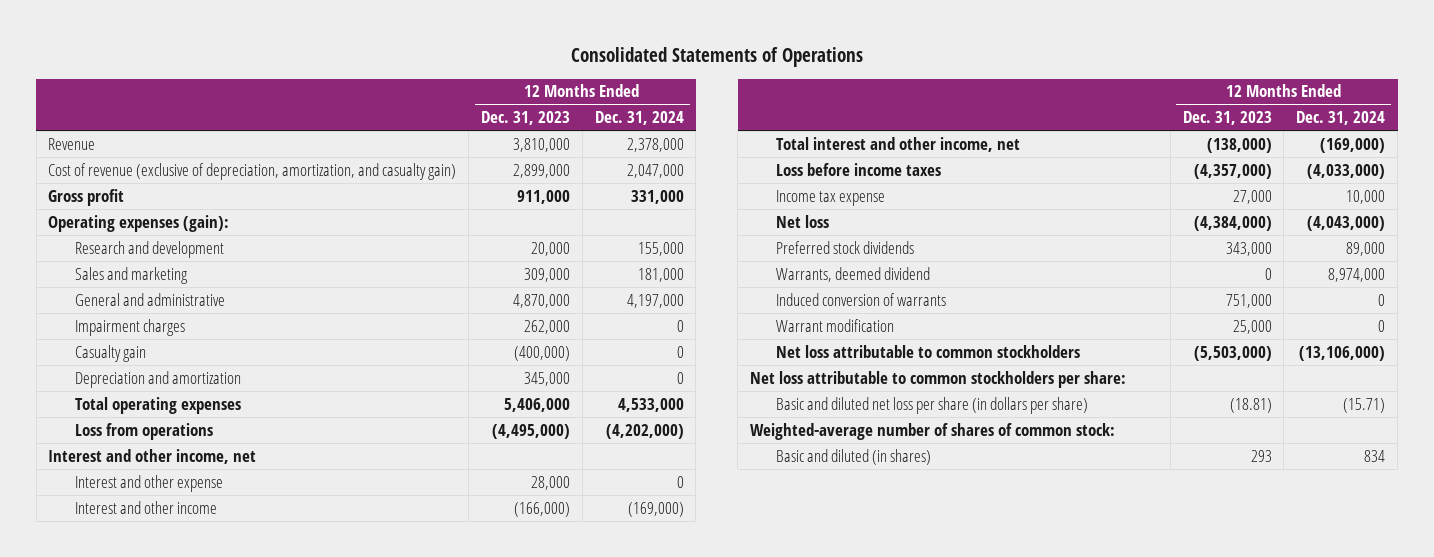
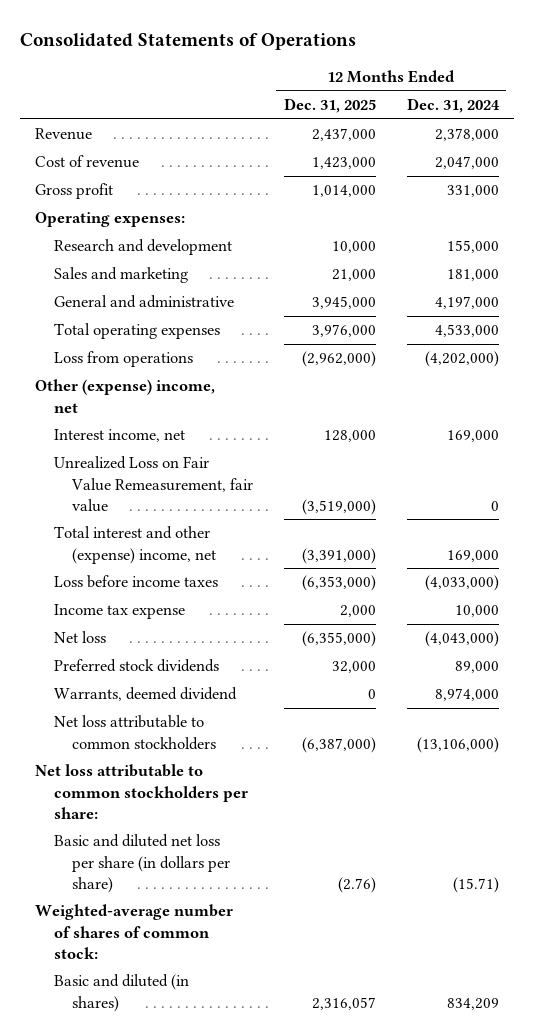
- | 12 Months Ended Dec. 31, 2023 | 12 Months Ended Dec. 31, 2024
+ | 12 Months Ended Dec. 31, 2025 | 12 Months Ended Dec. 31, 2024
- Cost of revenue (exclusive of depreciation, amortization, and casualty gain) | 2,899,000 | 2,047,000
+ Cost of revenue | 1,423,000 | 2,047,000
- Operating expenses (gain):
+ Operating expenses:
- Impairment charges | 262,000 | 0
- Casualty gain | (400,000) | 0
- Depreciation and amortization | 345,000 | 0
- Interest and other income, net
- Interest and other expense | 28,000 | 0
- Interest and other income | (166,000) | (169,000)
- Total interest and other income, net | (138,000) | (169,000)
+ Other (expense) income, net
+ Interest income, net | 128,000 | 169,000
+ Unrealized Loss on Fair Value Remeasurement, fair value | (3,519,000) | 0
+ Total interest and other (expense) income, net | (3,391,000) | 169,000
- Induced conversion of warrants | 751,000 | 0
- Warrant modification | 25,000 | 0
- Basic and diluted (in shares) | 293 | 834
+ Basic and diluted (in shares) | 2,316,057 | 834,209

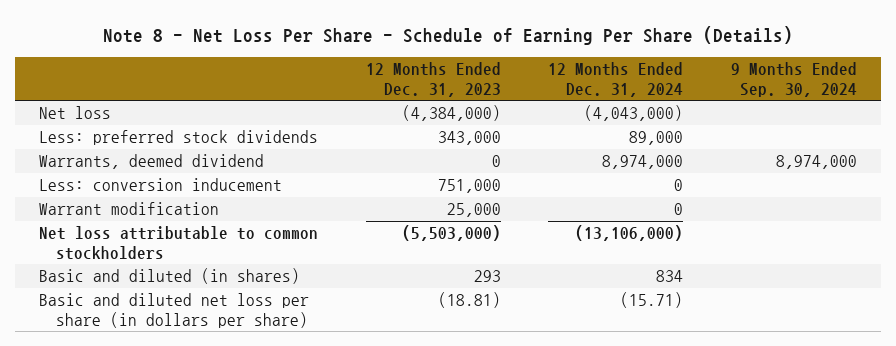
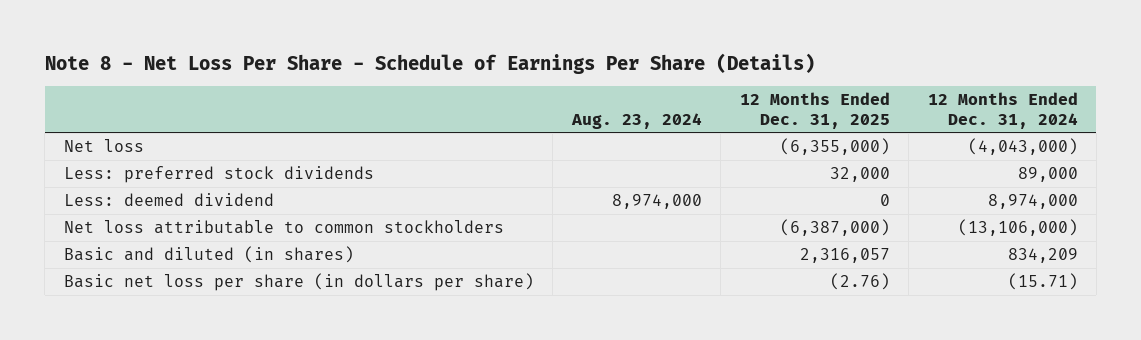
- Note 8 - Net Loss Per Share - Schedule of Earning Per Share (Details)
+ Note 8 - Net Loss Per Share - Schedule of Earnings Per Share (Details)
- | 12 Months Ended Dec. 31, 2023 | 12 Months Ended Dec. 31, 2024 | 9 Months Ended Sep. 30, 2024
+ | Aug. 23, 2024 | 12 Months Ended Dec. 31, 2025 | 12 Months Ended Dec. 31, 2024
- Warrants, deemed dividend | 0 | 8,974,000 | 8,974,000
- Less: conversion inducement | 751,000 | 0 |
- Warrant modification | 25,000 | 0 |
+ Less: deemed dividend | 8,974,000 | 0 | 8,974,000
- Basic and diluted (in shares) | 293 | 834 |
- Basic and diluted net loss per share (in dollars per share) | (18.81) | (15.71) |
+ Basic and diluted (in shares) | | 2,316,057 | 834,209
+ Basic net loss per share (in dollars per share) | | (2.76) | (15.71)

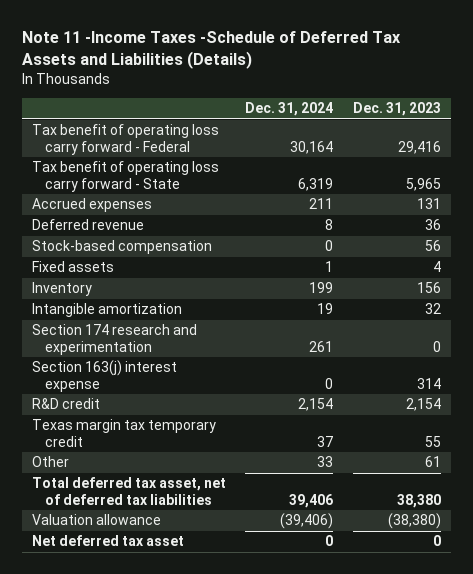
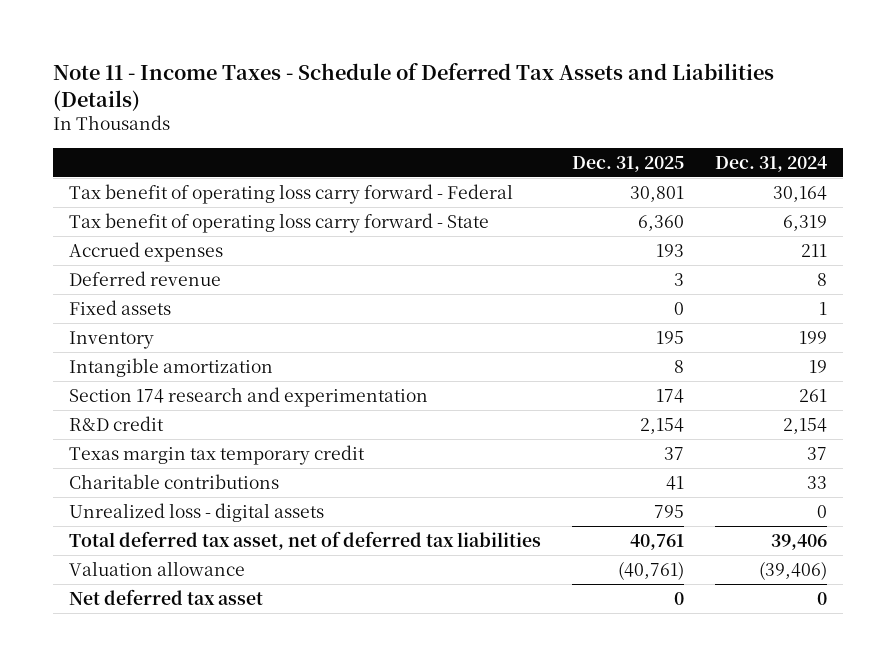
- Note 11 -Income Taxes -Schedule of Deferred Tax Assets and Liabilities (Details)
+ Note 11 - Income Taxes - Schedule of Deferred Tax Assets and Liabilities (Details)
- | Dec. 31, 2024 | Dec. 31, 2023
+ | Dec. 31, 2025 | Dec. 31, 2024
- Stock-based compensation | 0 | 56
- Section 163(j) interest expense | 0 | 314
- Other | 33 | 61
+ Charitable contributions | 41 | 33
+ Unrealized loss - digital assets | 795 | 0

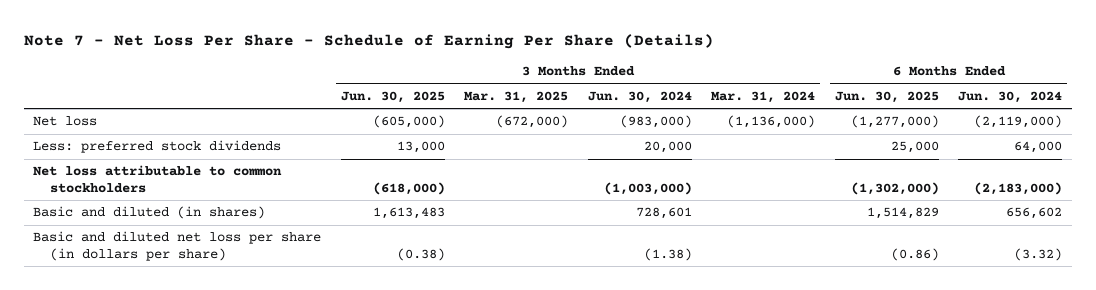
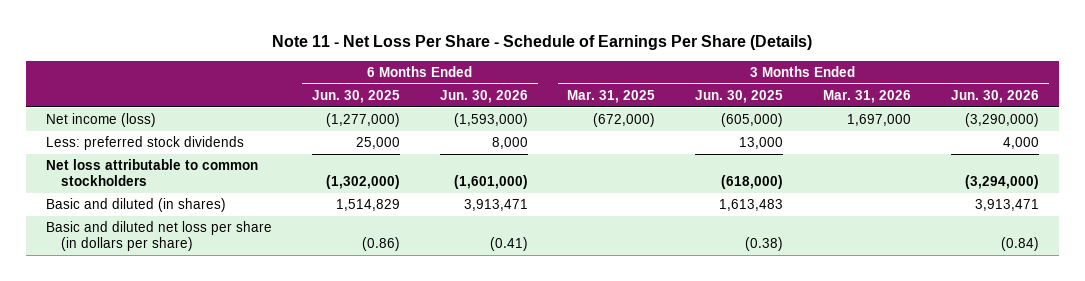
- Note 7 - Net Loss Per Share - Schedule of Earning Per Share (Details)
+ Note 11 - Net Loss Per Share - Schedule of Earnings Per Share (Details)
- | 3 Months Ended Jun. 30, 2025 | 3 Months Ended Mar. 31, 2025 | 3 Months Ended Jun. 30, 2024 | 3 Months Ended Mar. 31, 2024 | 6 Months Ended Jun. 30, 2025 | 6 Months Ended Jun. 30, 2024
+ | 6 Months Ended Jun. 30, 2025 | 6 Months Ended Jun. 30, 2026 | 3 Months Ended Mar. 31, 2025 | 3 Months Ended Jun. 30, 2025 | 3 Months Ended Mar. 31, 2026 | 3 Months Ended Jun. 30, 2026
- Net loss | (605,000) | (672,000) | (983,000) | (1,136,000) | (1,277,000) | (2,119,000)
+ Net income (loss) | (1,277,000) | (1,593,000) | (672,000) | (605,000) | 1,697,000 | (3,290,000)

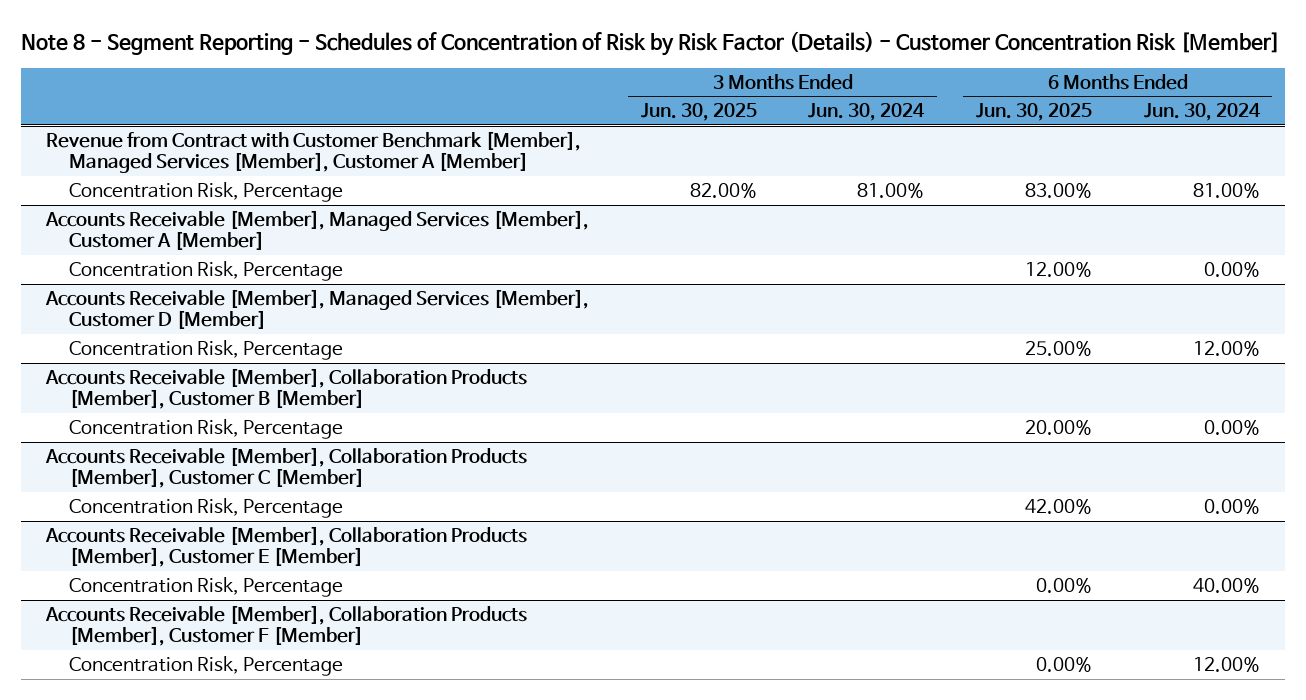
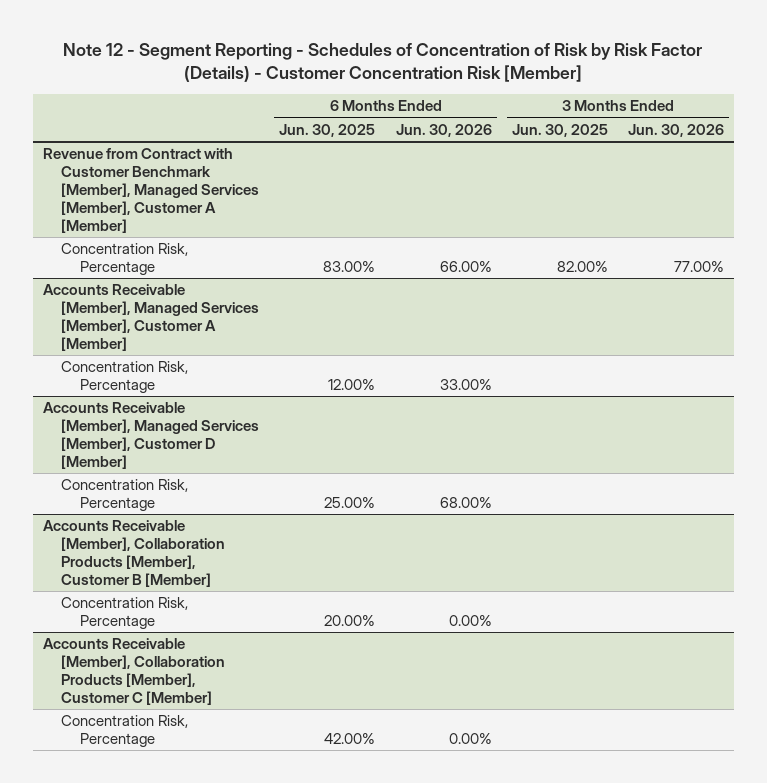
- Note 8 - Segment Reporting - Schedules of Concentration of Risk by Risk Factor (Details) - Customer Concentration Risk [Member]
+ Note 12 - Segment Reporting - Schedules of Concentration of Risk by Risk Factor (Details) - Customer Concentration Risk [Member]
- | 3 Months Ended Jun. 30, 2025 | 3 Months Ended Jun. 30, 2024 | 6 Months Ended Jun. 30, 2025 | 6 Months Ended Jun. 30, 2024
+ | 6 Months Ended Jun. 30, 2025 | 6 Months Ended Jun. 30, 2026 | 3 Months Ended Jun. 30, 2025 | 3 Months Ended Jun. 30, 2026
- Accounts Receivable [Member], Collaboration Products [Member], Customer E [Member]
- Concentration Risk, Percentage | | | 0.00% | 40.00%
- Accounts Receivable [Member], Collaboration Products [Member], Customer F [Member]
- Concentration Risk, Percentage | | | 0.00% | 12.00%

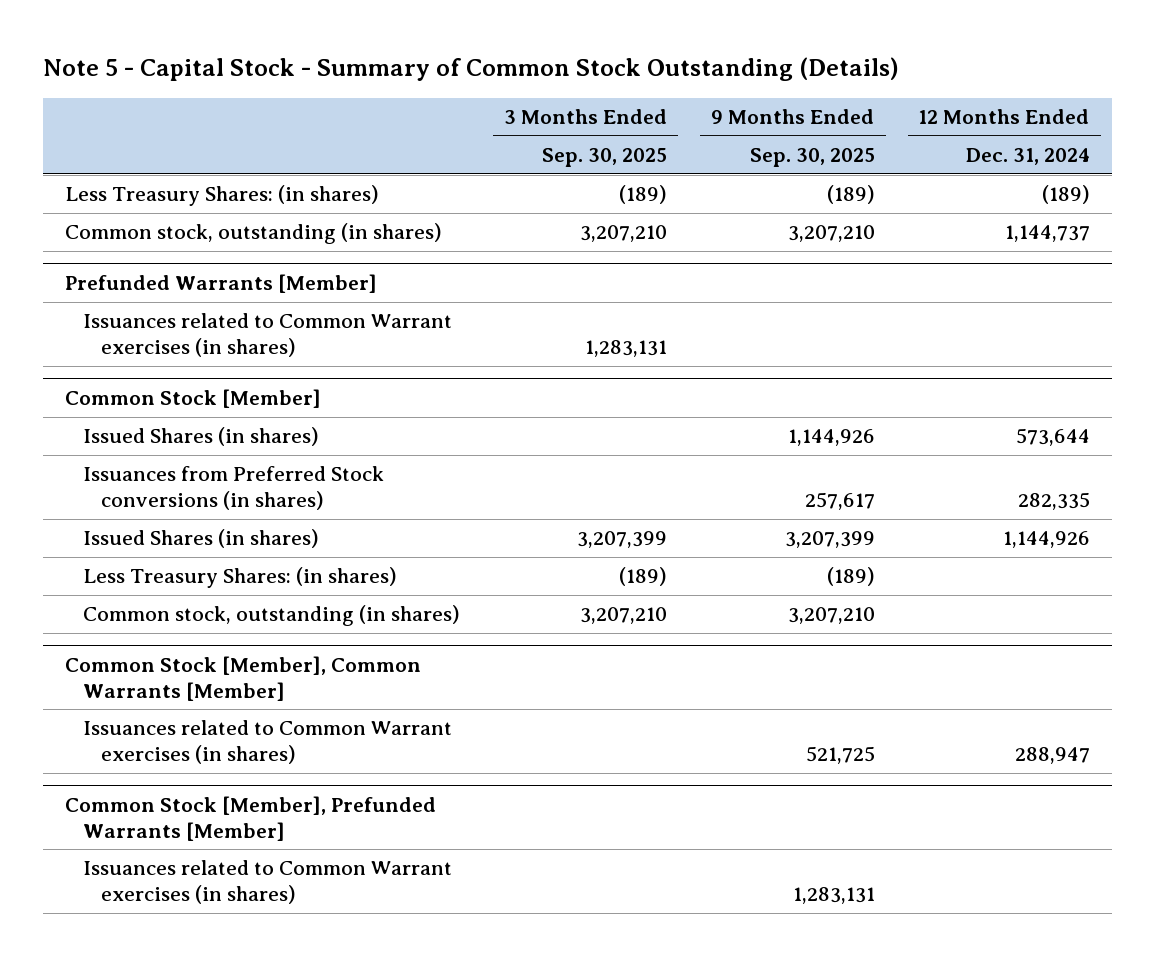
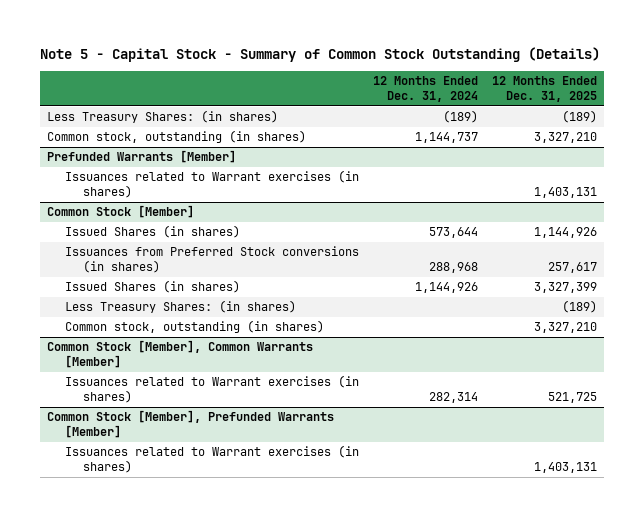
- | 3 Months Ended Sep. 30, 2025 | 9 Months Ended Sep. 30, 2025 | 12 Months Ended Dec. 31, 2024
+ | 12 Months Ended Dec. 31, 2024 | 12 Months Ended Dec. 31, 2025
@ Prefunded Warrants [Member]
- Issuances related to Common Warrant exercises (in shares) | 1,283,131 | |
+ Issuances related to Warrant exercises (in shares) | | 1,403,131
@ Common Stock [Member]
- Issuances from Preferred Stock conversions (in shares) | | 257,617 | 282,335
+ Issuances from Preferred Stock conversions (in shares) | 288,968 | 257,617
@ Common Stock [Member], Common Warrants [Member]
- Issuances related to Common Warrant exercises (in shares) | | 521,725 | 288,947
+ Issuances related to Warrant exercises (in shares) | 282,314 | 521,725
@ Common Stock [Member], Prefunded Warrants [Member]
- Issuances related to Common Warrant exercises (in shares) | | 1,283,131 |
+ Issuances related to Warrant exercises (in shares) | | 1,403,131

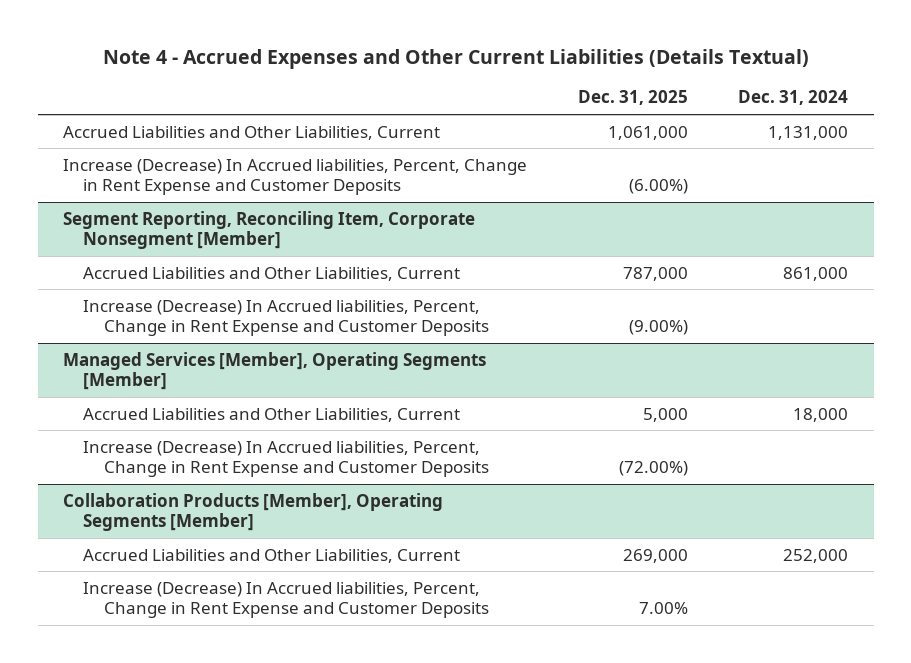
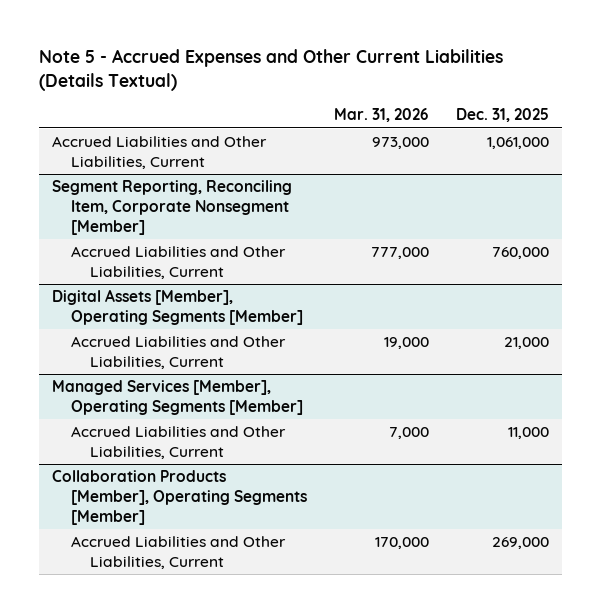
- Note 4 - Accrued Expenses and Other Current Liabilities (Details Textual)
+ Note 5 - Accrued Expenses and Other Current Liabilities (Details Textual)
- | Dec. 31, 2025 | Dec. 31, 2024
+ | Mar. 31, 2026 | Dec. 31, 2025
- Increase (Decrease) In Accrued liabilities, Percent, Change in Rent Expense and Customer Deposits | (6.00%) |
@ Segment Reporting, Reconciling Item, Corporate Nonsegment [Member]
- Accrued Liabilities and Other Liabilities, Current | 787,000 | 861,000
- Increase (Decrease) In Accrued liabilities, Percent, Change in Rent Expense and Customer Deposits | (9.00%) |
+ Accrued Liabilities and Other Liabilities, Current | 777,000 | 760,000
+ Digital Assets [Member], Operating Segments [Member]
+ Accrued Liabilities and Other Liabilities, Current | 19,000 | 21,000
@ Managed Services [Member], Operating Segments [Member]
- Accrued Liabilities and Other Liabilities, Current | 5,000 | 18,000
- Increase (Decrease) In Accrued liabilities, Percent, Change in Rent Expense and Customer Deposits | (72.00%) |
+ Accrued Liabilities and Other Liabilities, Current | 7,000 | 11,000
@ Collaboration Products [Member], Operating Segments [Member]
- Increase (Decrease) In Accrued liabilities, Percent, Change in Rent Expense and Customer Deposits | 7.00% |

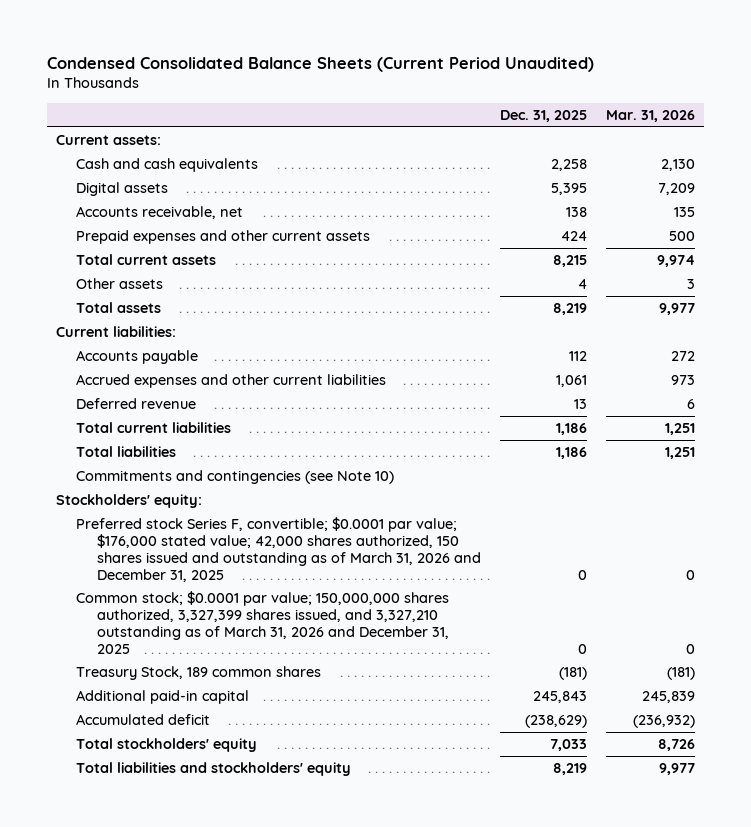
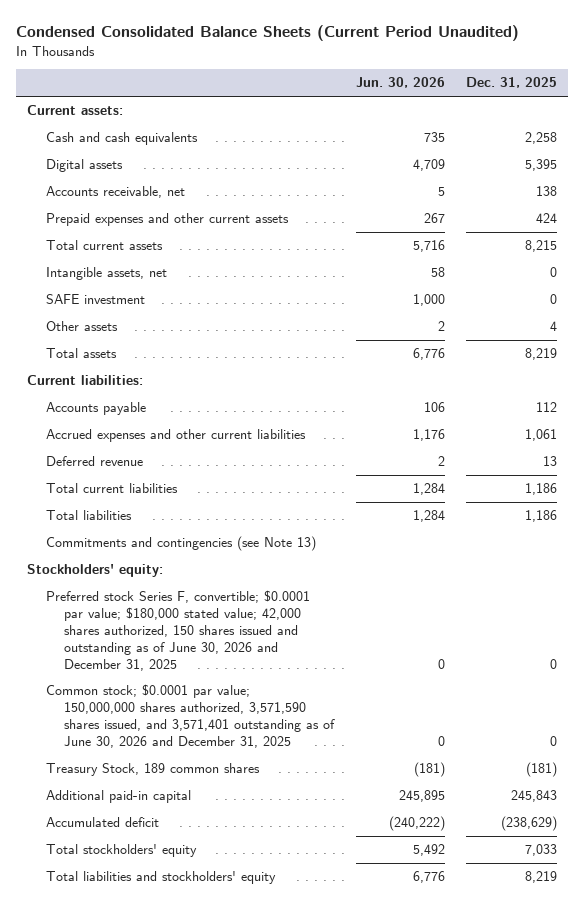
- | Dec. 31, 2025 | Mar. 31, 2026
+ | Jun. 30, 2026 | Dec. 31, 2025
+ Intangible assets, net | 58 | 0
+ SAFE investment | 1,000 | 0
- Commitments and contingencies (see Note 10)
+ Commitments and contingencies (see Note 13)
- Preferred stock Series F, convertible; $0.0001 par value; $176,000 stated value; 42,000 shares authorized, 150 shares issued and outstanding as of March 31, 2026 and December 31, 2025 | 0 | 0
- Common stock; $0.0001 par value; 150,000,000 shares authorized, 3,327,399 shares issued, and 3,327,210 outstanding as of March 31, 2026 and December 31, 2025 | 0 | 0
+ Preferred stock Series F, convertible; $0.0001 par value; $180,000 stated value; 42,000 shares authorized, 150 shares issued and outstanding as of June 30, 2026 and December 31, 2025 | 0 | 0
+ Common stock; $0.0001 par value; 150,000,000 shares authorized, 3,571,590 shares issued, and 3,571,401 outstanding as of June 30, 2026 and December 31, 2025 | 0 | 0

